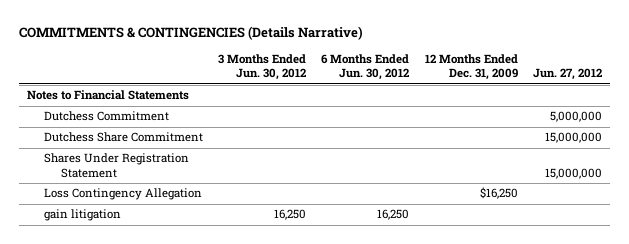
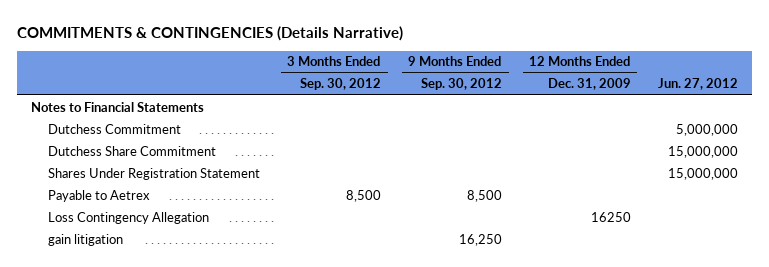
- | 3 Months Ended Jun. 30, 2012 | 6 Months Ended Jun. 30, 2012 | 12 Months Ended Dec. 31, 2009 | Jun. 27, 2012
+ | 3 Months Ended Sep. 30, 2012 | 9 Months Ended Sep. 30, 2012 | 12 Months Ended Dec. 31, 2009 | Jun. 27, 2012
- Loss Contingency Allegation | | | $16,250 |
+ Payable to Aetrex | 8,500 | 8,500 | |
+ Loss Contingency Allegation | | | 16250 |

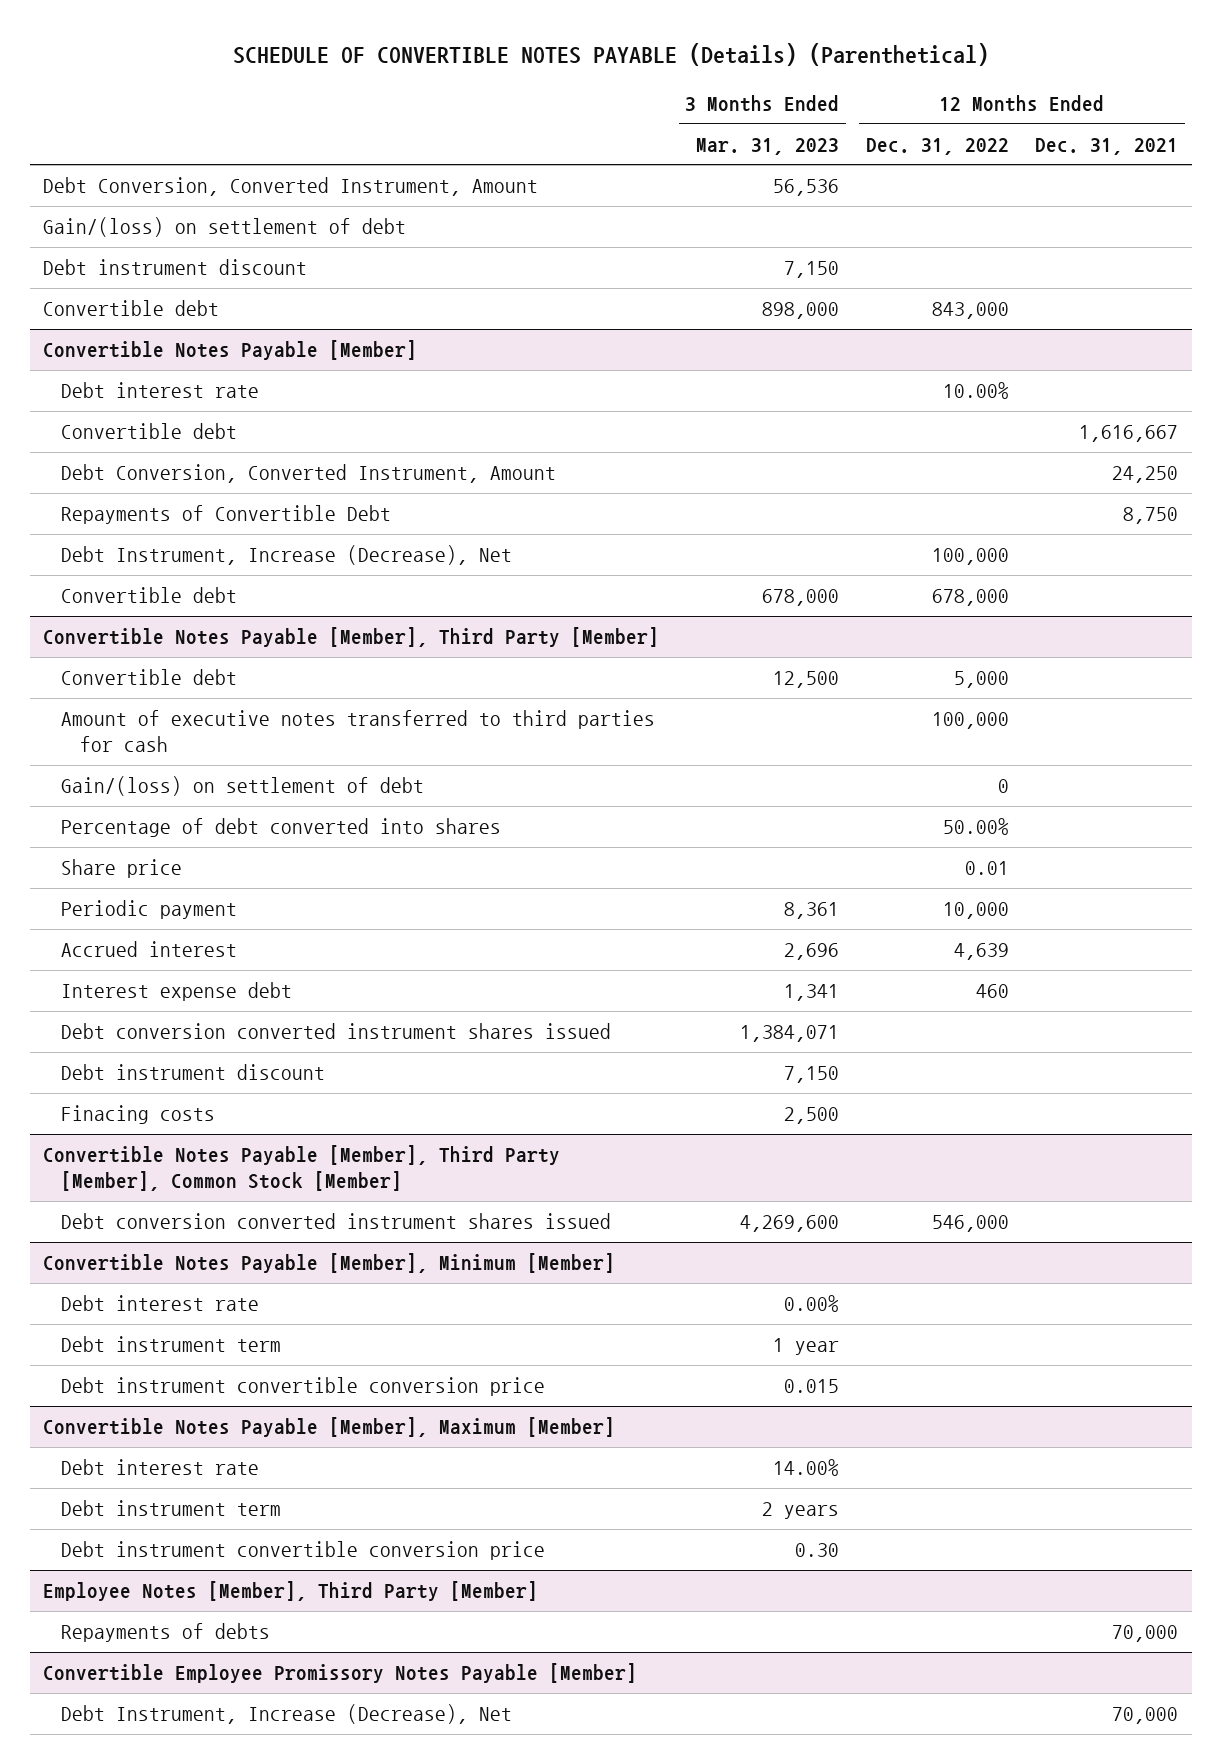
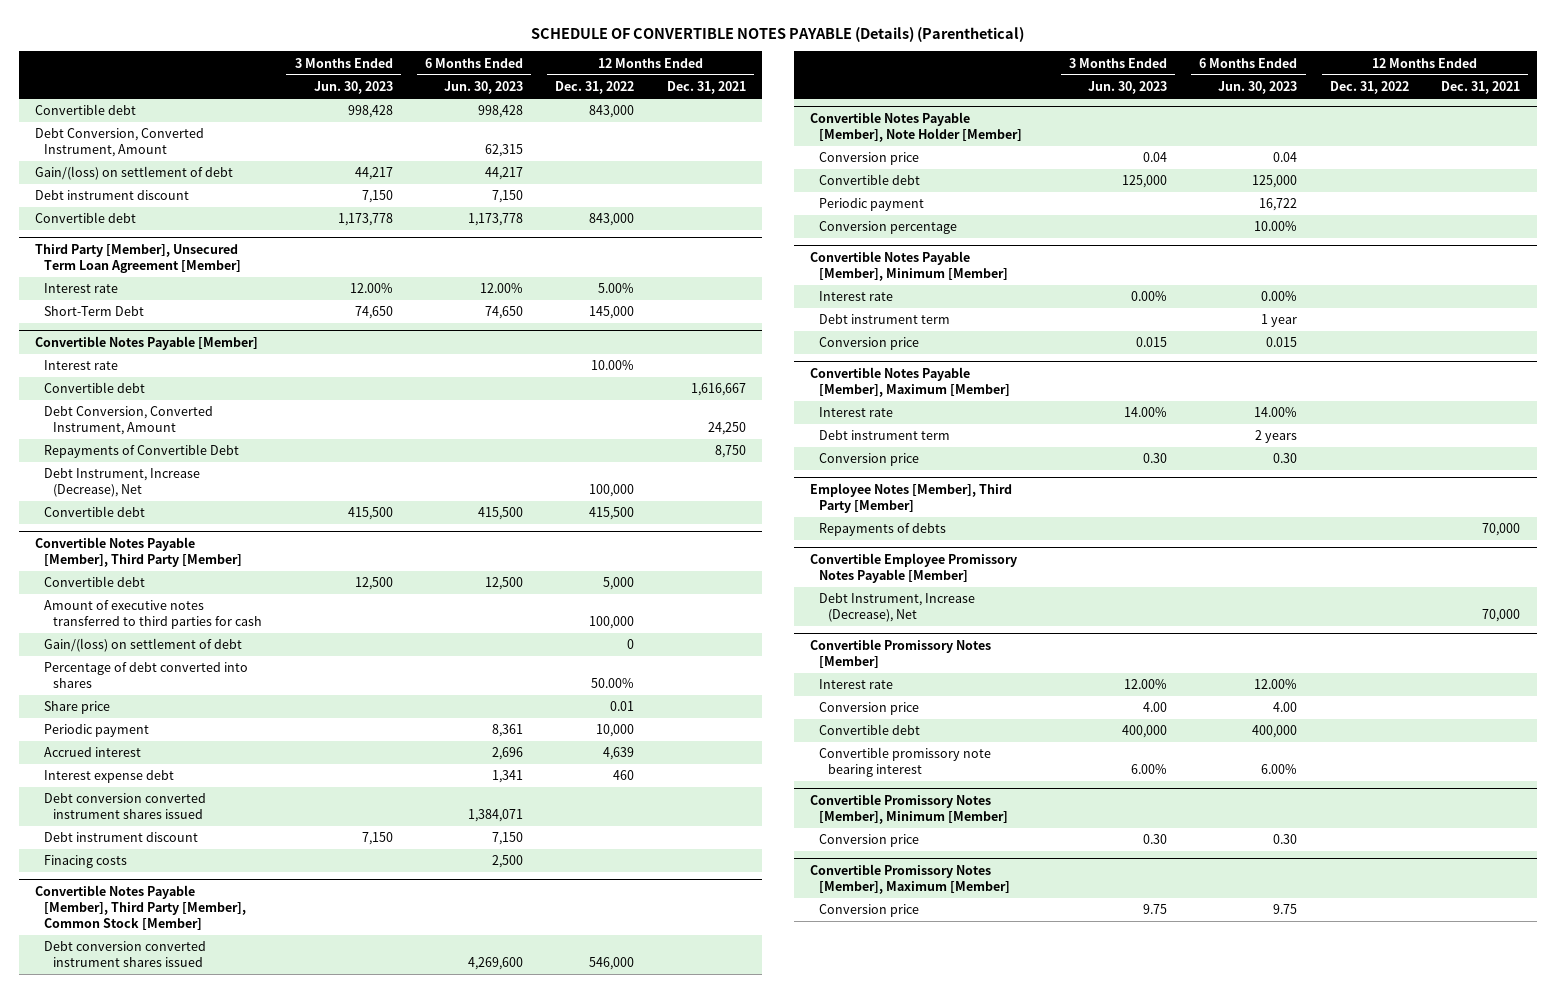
- | 3 Months Ended Mar. 31, 2023 | 12 Months Ended Dec. 31, 2022 | 12 Months Ended Dec. 31, 2021
+ | 3 Months Ended Jun. 30, 2023 | 6 Months Ended Jun. 30, 2023 | 12 Months Ended Dec. 31, 2022 | 12 Months Ended Dec. 31, 2021
+ Convertible debt | 998,428 | 998,428 | 843,000 |
+ Third Party [Member], Unsecured Term Loan Agreement [Member]
+ Interest rate | 12.00% | 12.00% | 5.00% |
+ Short-Term Debt | 74,650 | 74,650 | 145,000 |
@ Convertible Notes Payable [Member]
- Debt interest rate | | 10.00% |
+ Interest rate | | | 10.00% |
- Convertible debt | 678,000 | 678,000 |
+ Convertible debt | 415,500 | 415,500 | 415,500 |
+ Convertible Notes Payable [Member], Note Holder [Member]
+ Conversion price | 0.04 | 0.04 | |
+ Convertible debt | 125,000 | 125,000 | |
+ Periodic payment | | 16,722 | |
+ Conversion percentage | | 10.00% | |
@ Convertible Notes Payable [Member], Minimum [Member]
- Debt interest rate | 0.00% | |
+ Interest rate | 0.00% | 0.00% | |
- Debt instrument convertible conversion price | 0.015 | |
+ Conversion price | 0.015 | 0.015 | |
@ Convertible Notes Payable [Member], Maximum [Member]
- Debt interest rate | 14.00% | |
+ Interest rate | 14.00% | 14.00% | |
- Debt instrument convertible conversion price | 0.30 | |
+ Conversion price | 0.30 | 0.30 | |
+ Convertible Promissory Notes [Member]
+ Interest rate | 12.00% | 12.00% | |
+ Conversion price | 4.00 | 4.00 | |
+ Convertible debt | 400,000 | 400,000 | |
+ Convertible promissory note bearing interest | 6.00% | 6.00% | |
+ Convertible Promissory Notes [Member], Minimum [Member]
+ Conversion price | 0.30 | 0.30 | |
+ Convertible Promissory Notes [Member], Maximum [Member]
+ Conversion price | 9.75 | 9.75 | |

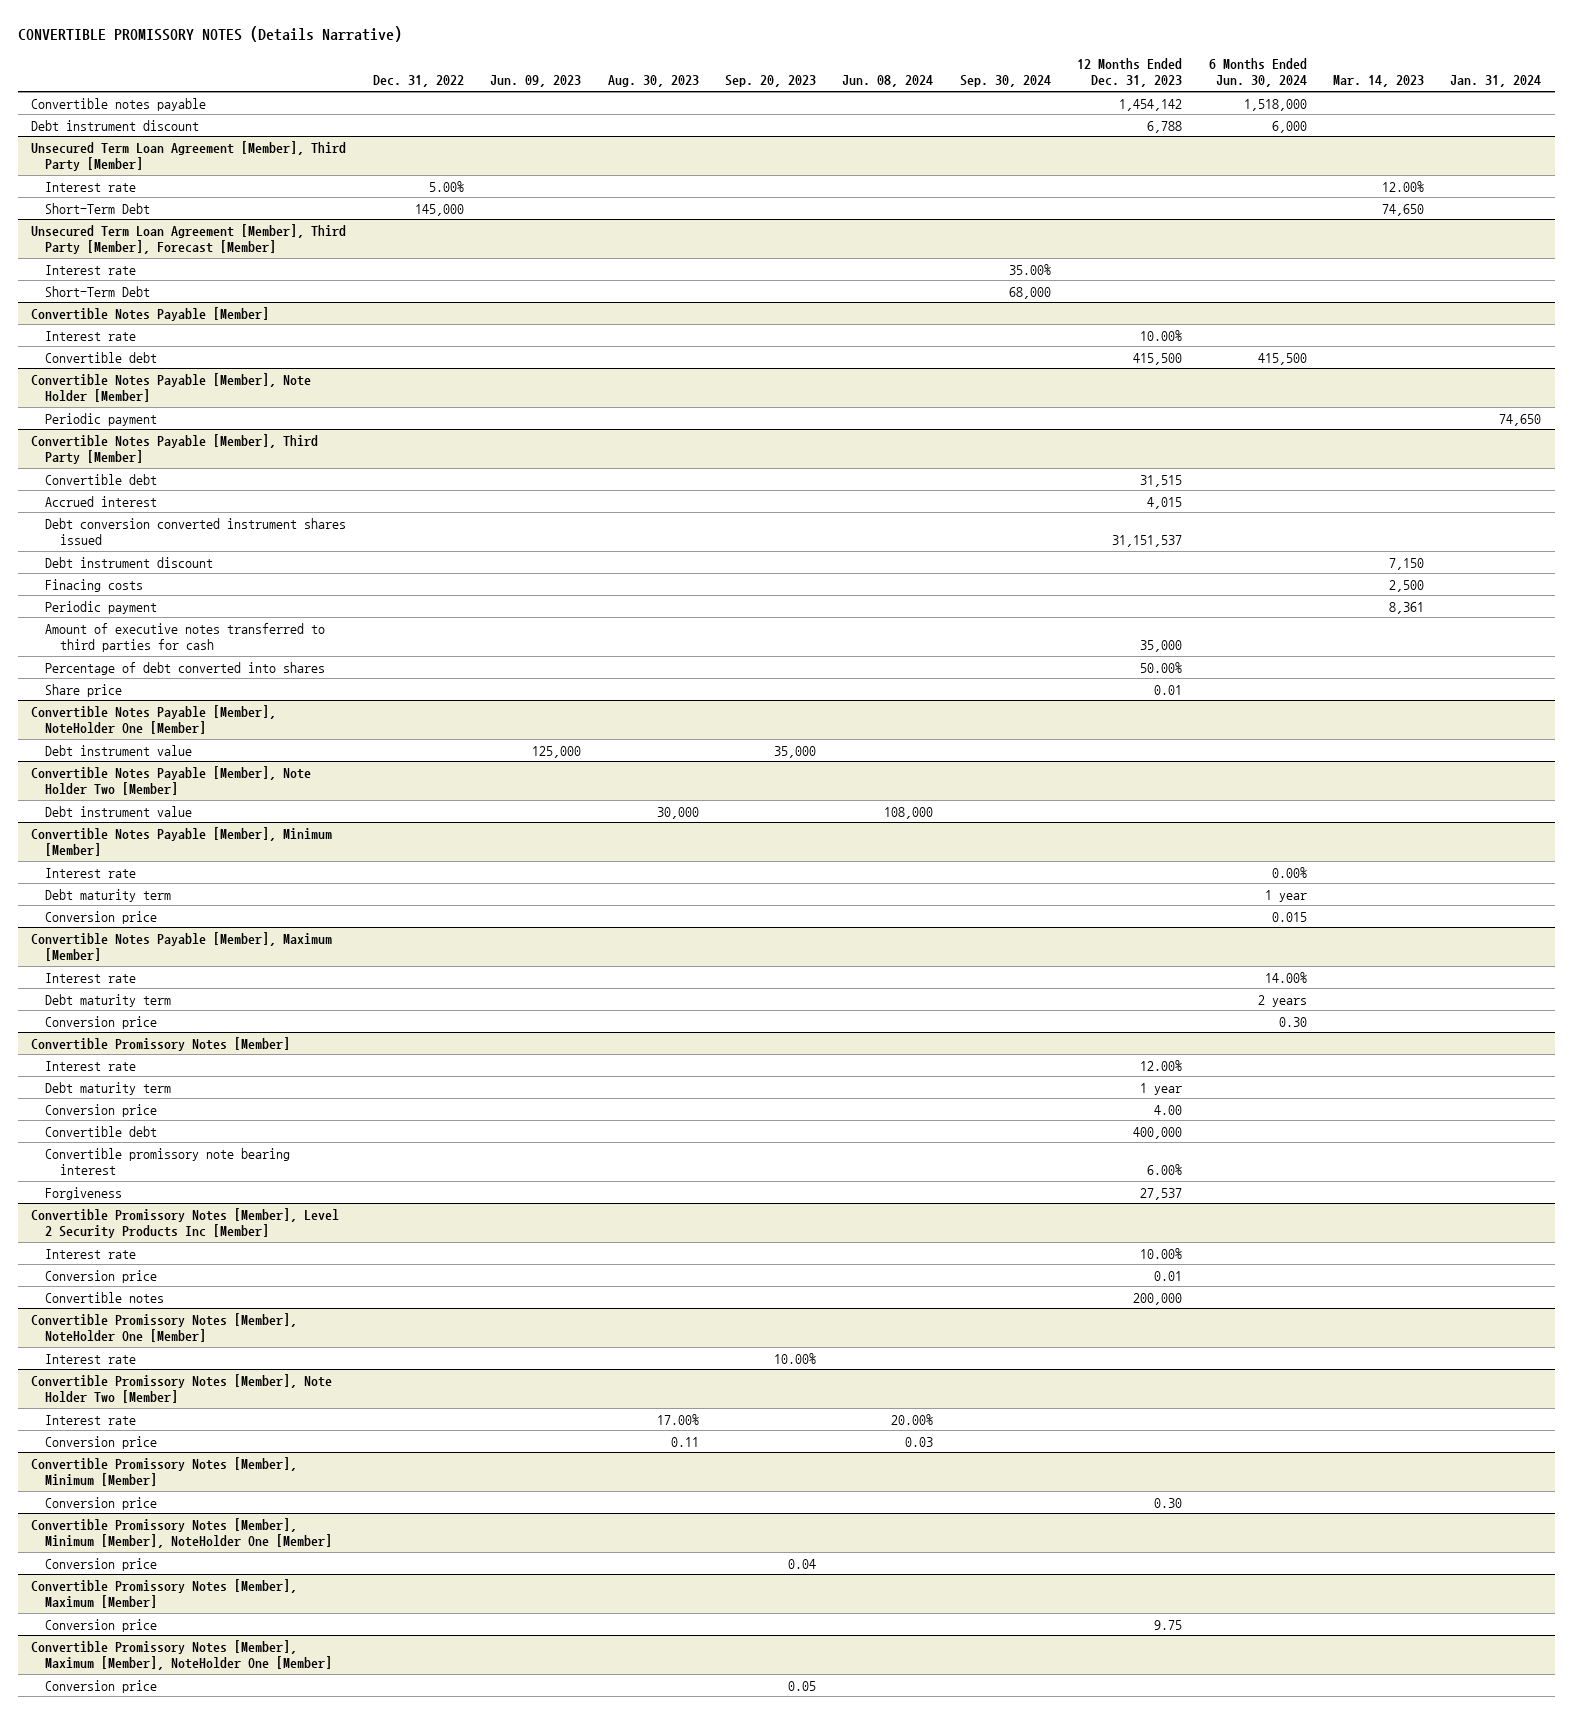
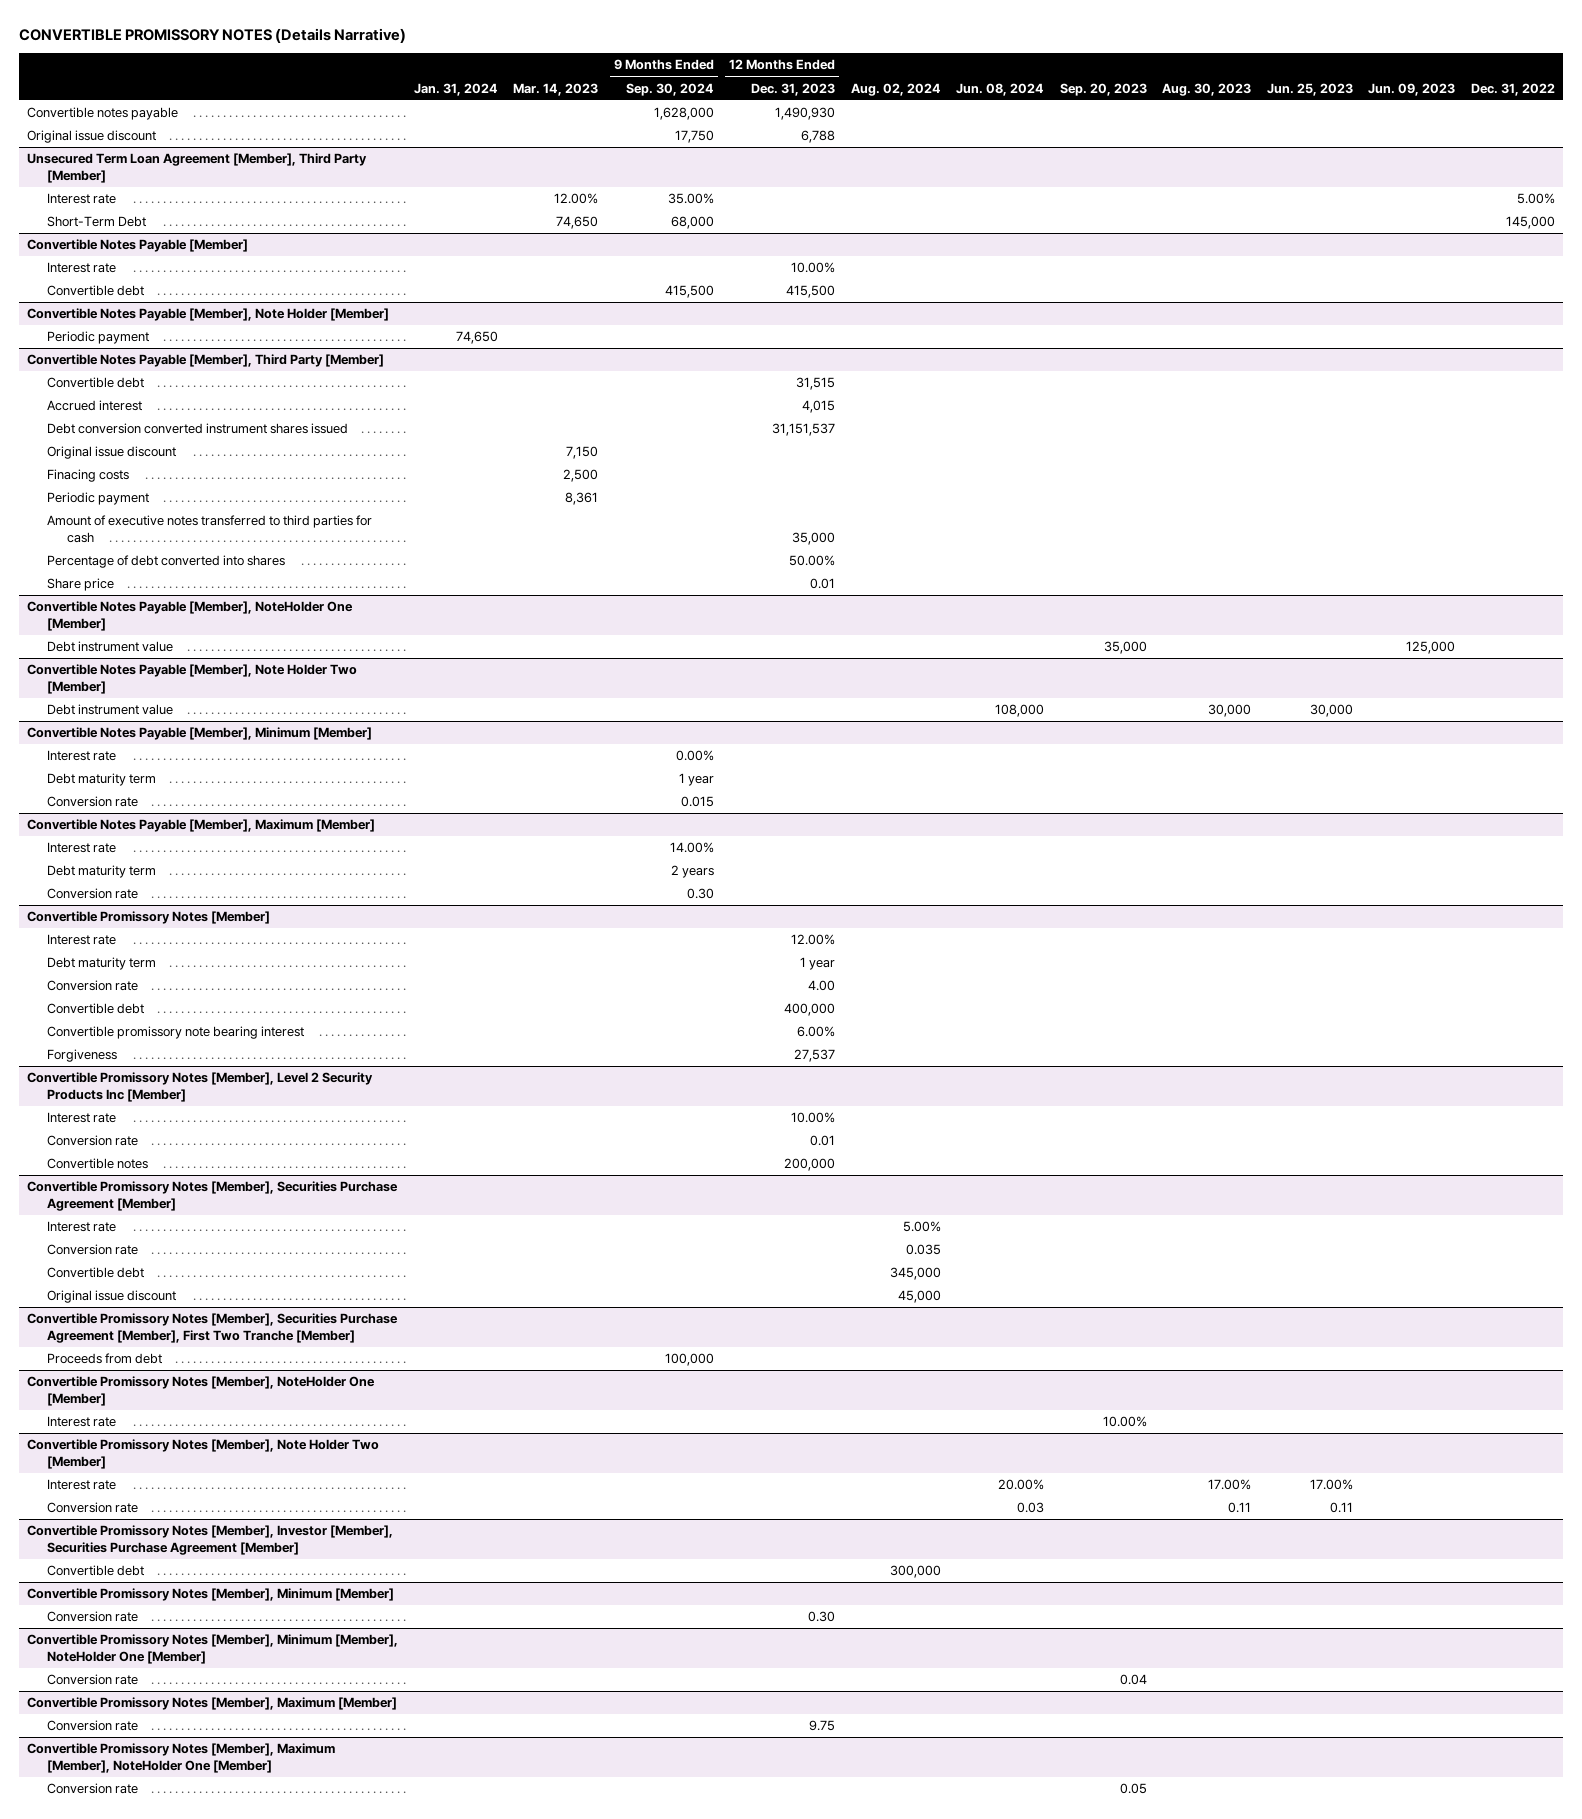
- | Dec. 31, 2022 | Jun. 09, 2023 | Aug. 30, 2023 | Sep. 20, 2023 | Jun. 08, 2024 | Sep. 30, 2024 | 12 Months Ended Dec. 31, 2023 | 6 Months Ended Jun. 30, 2024 | Mar. 14, 2023 | Jan. 31, 2024
+ | Jan. 31, 2024 | Mar. 14, 2023 | 9 Months Ended Sep. 30, 2024 | 12 Months Ended Dec. 31, 2023 | Aug. 02, 2024 | Jun. 08, 2024 | Sep. 20, 2023 | Aug. 30, 2023 | Jun. 25, 2023 | Jun. 09, 2023 | Dec. 31, 2022
- Convertible notes payable | | | | | | | 1,454,142 | 1,518,000 | |
- Debt instrument discount | | | | | | | 6,788 | 6,000 | |
+ Convertible notes payable | | | 1,628,000 | 1,490,930 | | | | | | |
+ Original issue discount | | | 17,750 | 6,788 | | | | | | |
- Unsecured Term Loan Agreement [Member], Third Party [Member], Forecast [Member]
- Interest rate | | | | | | 35.00% | | | |
- Short-Term Debt | | | | | | 68,000 | | | |
@ Convertible Notes Payable [Member], Third Party [Member]
- Debt instrument discount | | | | | | | | | 7,150 |
+ Original issue discount | | 7,150 | | | | | | | | |
@ Convertible Notes Payable [Member], Minimum [Member]
- Conversion price | | | | | | | | 0.015 | |
+ Conversion rate | | | 0.015 | | | | | | | |
@ Convertible Notes Payable [Member], Maximum [Member]
- Conversion price | | | | | | | | 0.30 | |
+ Conversion rate | | | 0.30 | | | | | | | |
@ Convertible Promissory Notes [Member]
- Conversion price | | | | | | | 4.00 | | |
+ Conversion rate | | | | 4.00 | | | | | | |
@ Convertible Promissory Notes [Member], Level 2 Security Products Inc [Member]
- Conversion price | | | | | | | 0.01 | | |
+ Conversion rate | | | | 0.01 | | | | | | |
+ Convertible Promissory Notes [Member], Securities Purchase Agreement [Member]
+ Interest rate | | | | | 5.00% | | | | | |
+ Conversion rate | | | | | 0.035 | | | | | |
+ Convertible debt | | | | | 345,000 | | | | | |
+ Original issue discount | | | | | 45,000 | | | | | |
+ Convertible Promissory Notes [Member], Securities Purchase Agreement [Member], First Two Tranche [Member]
+ Proceeds from debt | | | 100,000 | | | | | | | |
@ Convertible Promissory Notes [Member], Note Holder Two [Member]
- Conversion price | | | 0.11 | | 0.03 | | | | |
+ Conversion rate | | | | | | 0.03 | | 0.11 | 0.11 | |
+ Convertible Promissory Notes [Member], Investor [Member], Securities Purchase Agreement [Member]
+ Convertible debt | | | | | 300,000 | | | | | |
@ Convertible Promissory Notes [Member], Minimum [Member]
- Conversion price | | | | | | | 0.30 | | |
+ Conversion rate | | | | 0.30 | | | | | | |
@ Convertible Promissory Notes [Member], Minimum [Member], NoteHolder One [Member]
- Conversion price | | | | 0.04 | | | | | |
+ Conversion rate | | | | | | | 0.04 | | | |
@ Convertible Promissory Notes [Member], Maximum [Member]
- Conversion price | | | | | | | 9.75 | | |
+ Conversion rate | | | | 9.75 | | | | | | |
@ Convertible Promissory Notes [Member], Maximum [Member], NoteHolder One [Member]
- Conversion price | | | | 0.05 | | | | | |
+ Conversion rate | | | | | | | 0.05 | | | |

